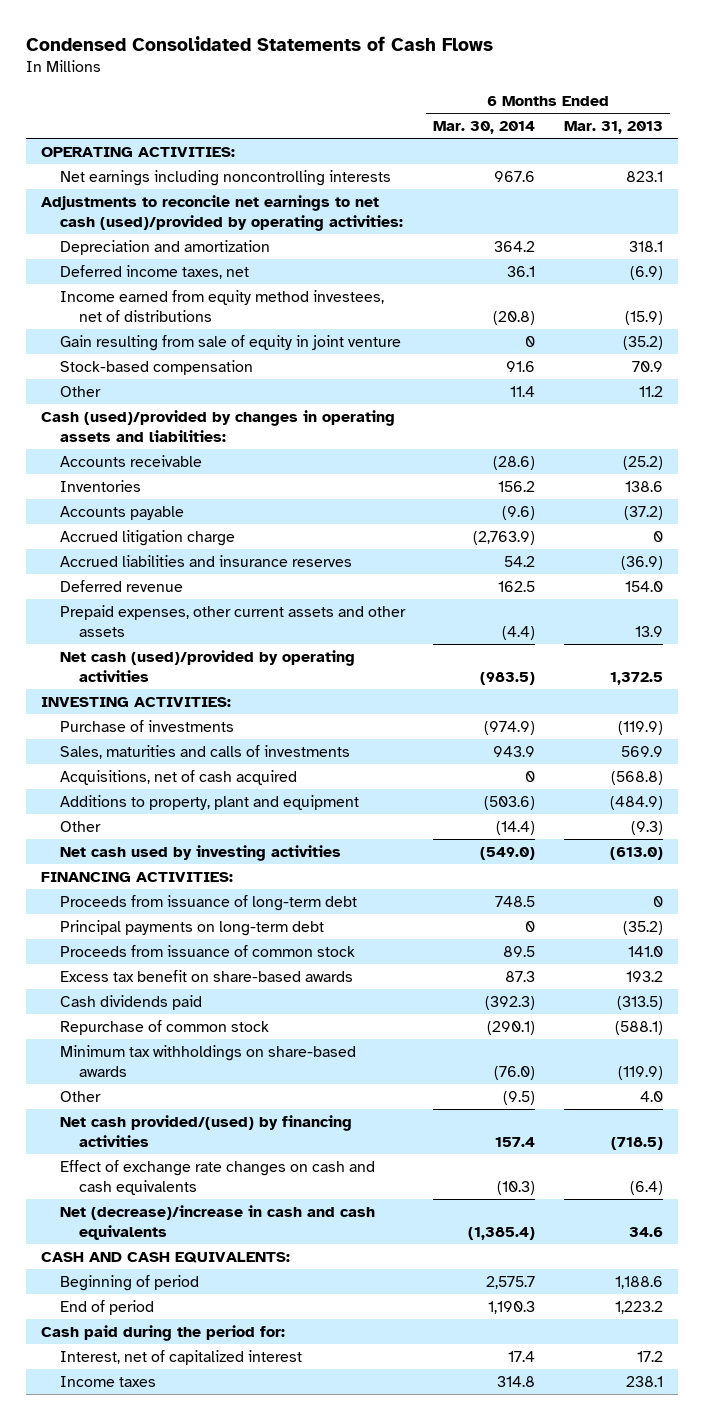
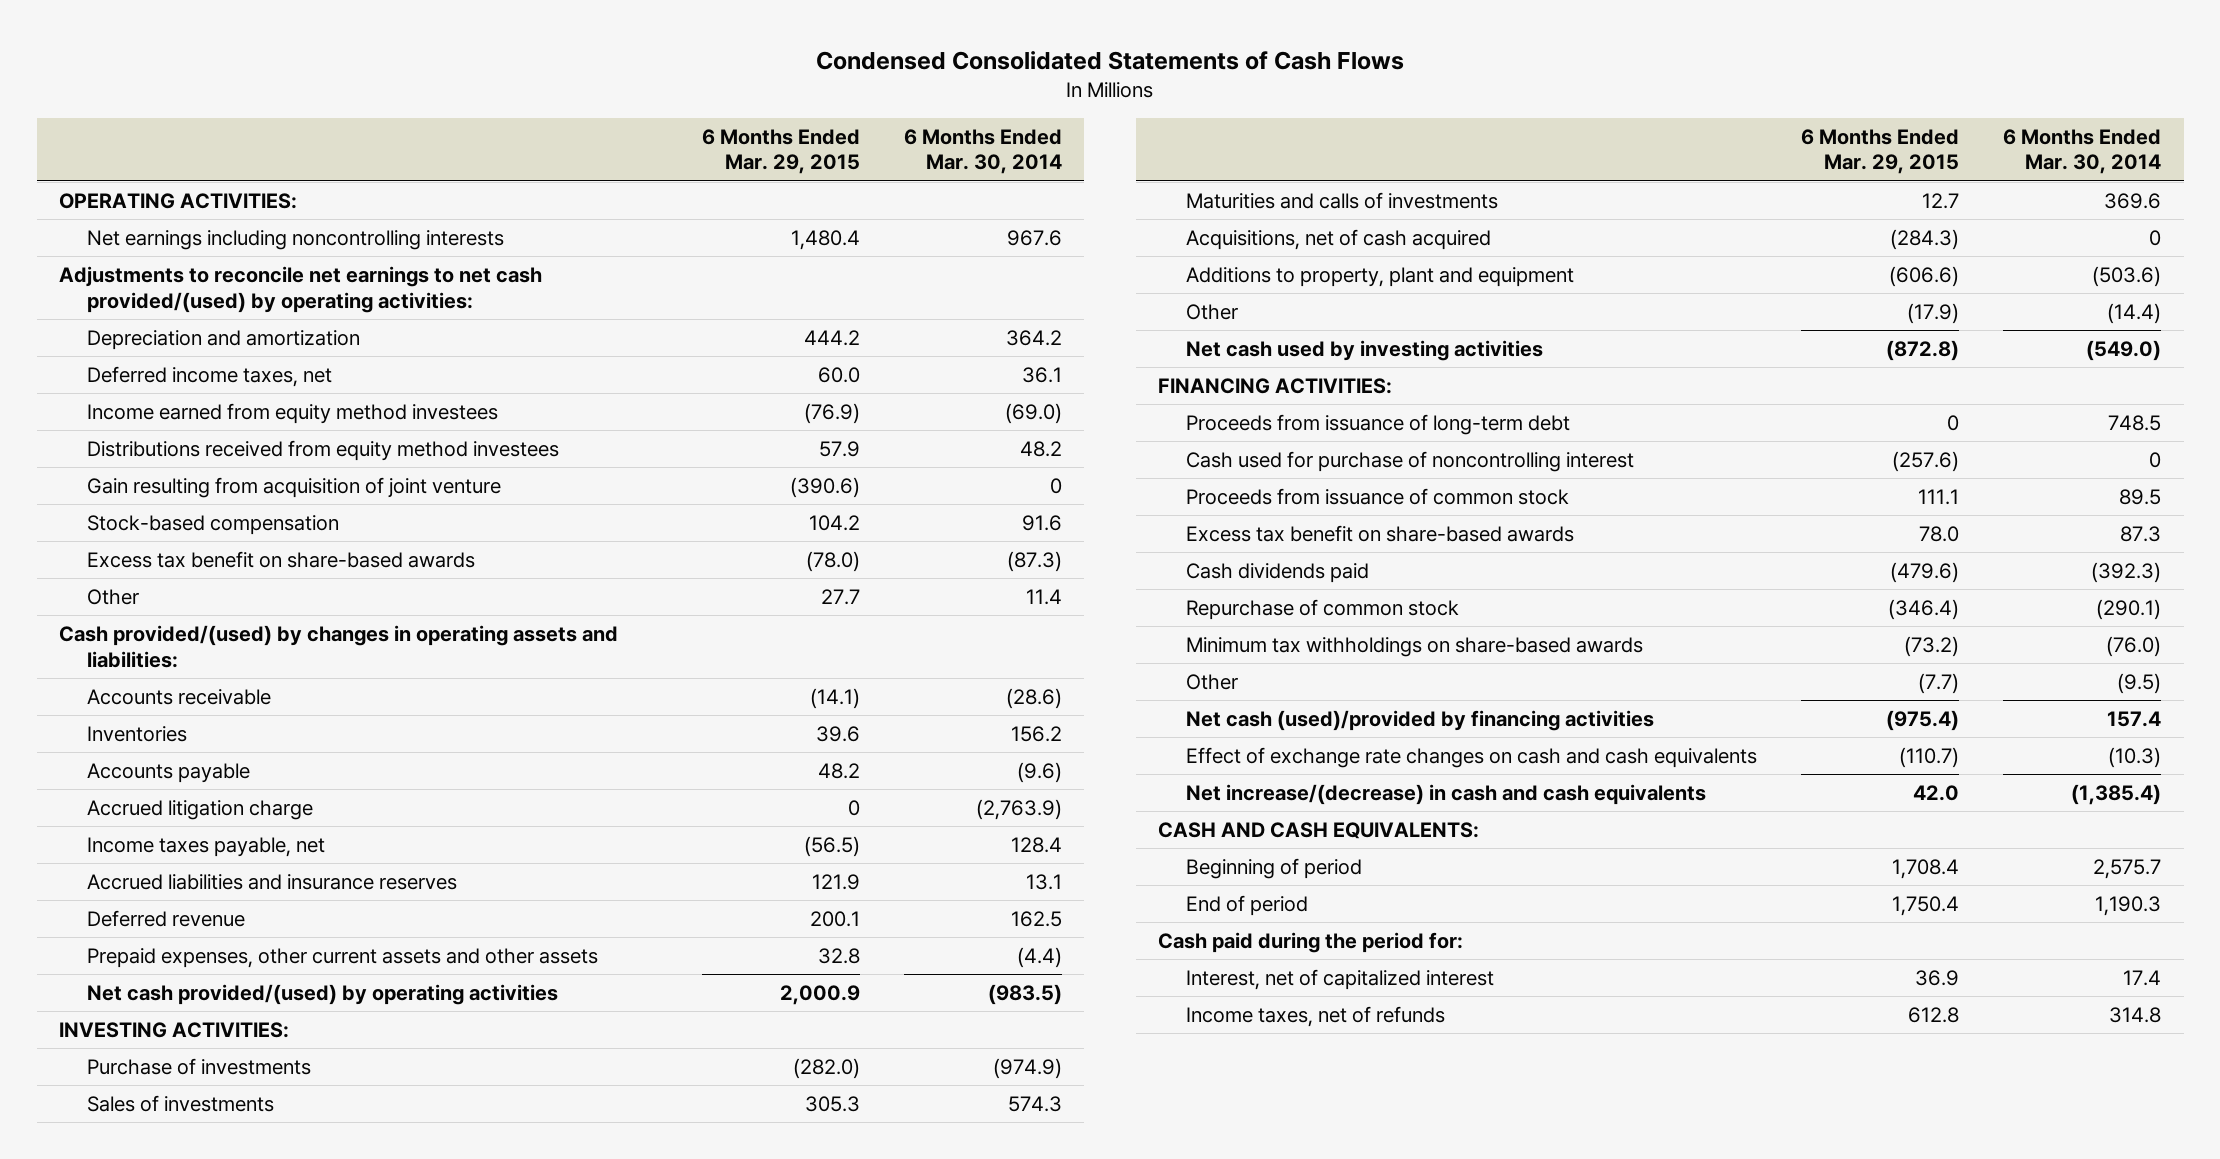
- | 6 Months Ended Mar. 30, 2014 | 6 Months Ended Mar. 31, 2013
+ | 6 Months Ended Mar. 29, 2015 | 6 Months Ended Mar. 30, 2014
- Adjustments to reconcile net earnings to net cash (used)/provided by operating activities:
+ Adjustments to reconcile net earnings to net cash provided/(used) by operating activities:
- Income earned from equity method investees, net of distributions | (20.8) | (15.9)
- Gain resulting from sale of equity in joint venture | 0 | (35.2)
+ Income earned from equity method investees | (76.9) | (69.0)
+ Distributions received from equity method investees | 57.9 | 48.2
+ Gain resulting from acquisition of joint venture | (390.6) | 0
+ Excess tax benefit on share-based awards | (78.0) | (87.3)
- Cash (used)/provided by changes in operating assets and liabilities:
+ Cash provided/(used) by changes in operating assets and liabilities:
- Accrued liabilities and insurance reserves | 54.2 | (36.9)
+ Income taxes payable, net | (56.5) | 128.4
+ Accrued liabilities and insurance reserves | 121.9 | 13.1
- Net cash (used)/provided by operating activities | (983.5) | 1,372.5
+ Net cash provided/(used) by operating activities | 2,000.9 | (983.5)
- Sales, maturities and calls of investments | 943.9 | 569.9
+ Sales of investments | 305.3 | 574.3
+ Maturities and calls of investments | 12.7 | 369.6
- Principal payments on long-term debt | 0 | (35.2)
+ Cash used for purchase of noncontrolling interest | (257.6) | 0
- Net cash provided/(used) by financing activities | 157.4 | (718.5)
+ Net cash (used)/provided by financing activities | (975.4) | 157.4
- Net (decrease)/increase in cash and cash equivalents | (1,385.4) | 34.6
+ Net increase/(decrease) in cash and cash equivalents | 42.0 | (1,385.4)
- Income taxes | 314.8 | 238.1
+ Income taxes, net of refunds | 612.8 | 314.8

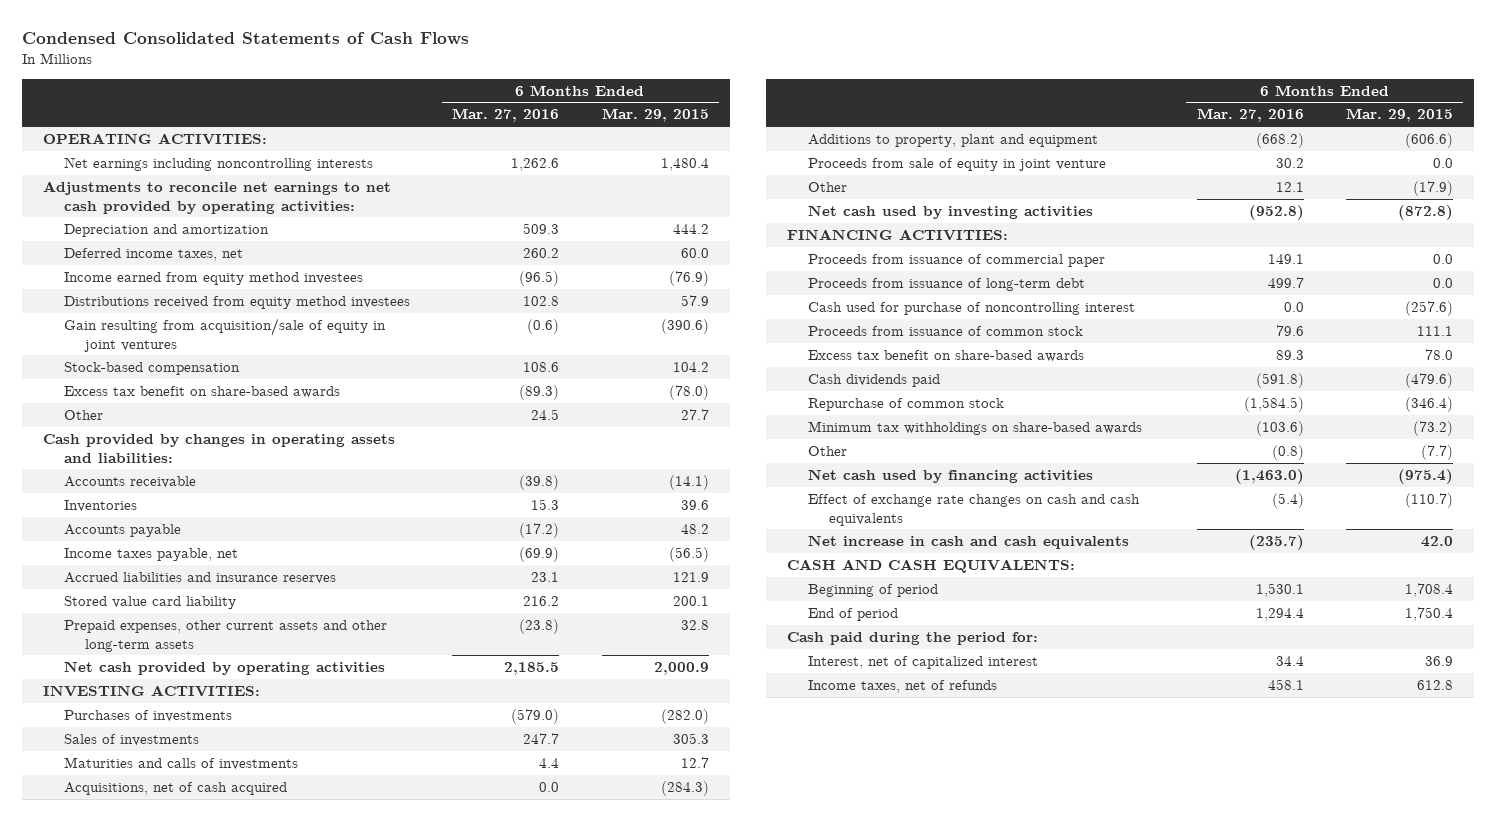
- | 6 Months Ended Mar. 29, 2015 | 6 Months Ended Mar. 30, 2014
+ | 6 Months Ended Mar. 27, 2016 | 6 Months Ended Mar. 29, 2015
- Adjustments to reconcile net earnings to net cash provided/(used) by operating activities:
+ Adjustments to reconcile net earnings to net cash provided by operating activities:
- Gain resulting from acquisition of joint venture | (390.6) | 0
+ Gain resulting from acquisition/sale of equity in joint ventures | (0.6) | (390.6)
- Cash provided/(used) by changes in operating assets and liabilities:
+ Cash provided by changes in operating assets and liabilities:
- Accrued litigation charge | 0 | (2,763.9)
- Deferred revenue | 200.1 | 162.5
- Prepaid expenses, other current assets and other assets | 32.8 | (4.4)
- Net cash provided/(used) by operating activities | 2,000.9 | (983.5)
+ Stored value card liability | 216.2 | 200.1
+ Prepaid expenses, other current assets and other long-term assets | (23.8) | 32.8
+ Net cash provided by operating activities | 2,185.5 | 2,000.9
- Purchase of investments | (282.0) | (974.9)
+ Purchases of investments | (579.0) | (282.0)
+ Proceeds from sale of equity in joint venture | 30.2 | 0.0
- Proceeds from issuance of long-term debt | 0 | 748.5
+ Proceeds from issuance of commercial paper | 149.1 | 0.0
+ Proceeds from issuance of long-term debt | 499.7 | 0.0
- Net cash (used)/provided by financing activities | (975.4) | 157.4
+ Net cash used by financing activities | (1,463.0) | (975.4)
- Net increase/(decrease) in cash and cash equivalents | 42.0 | (1,385.4)
+ Net increase in cash and cash equivalents | (235.7) | 42.0

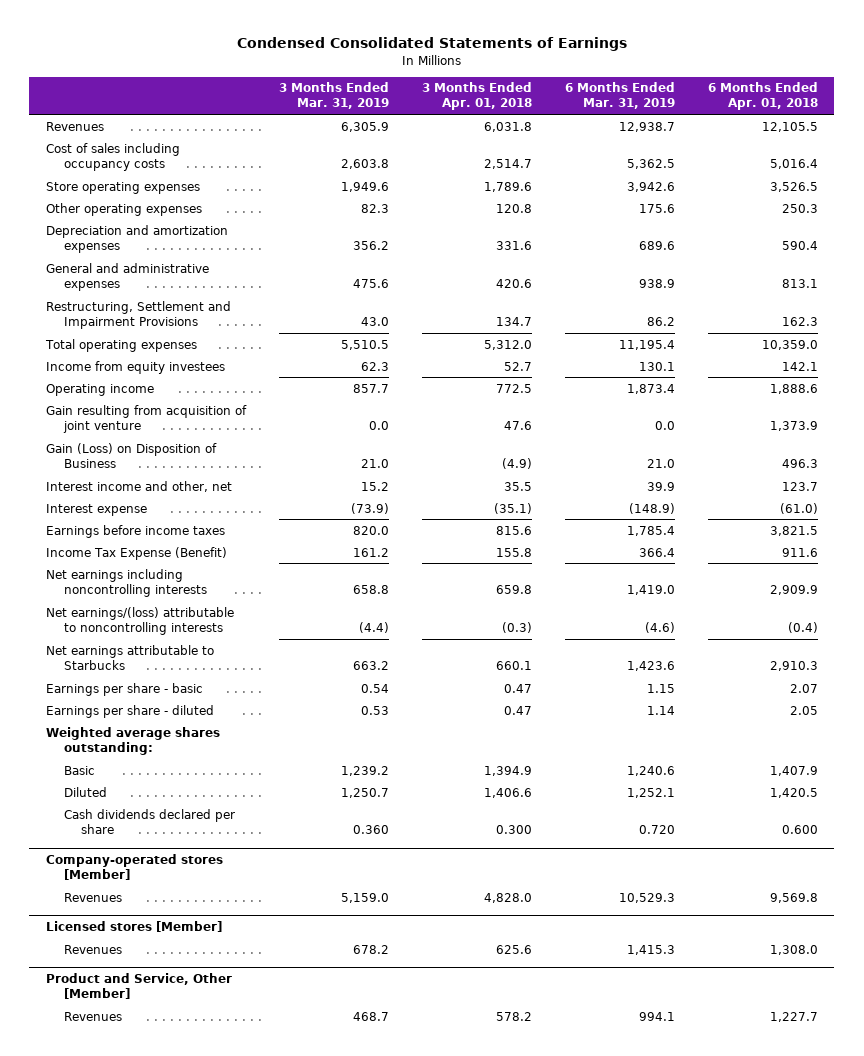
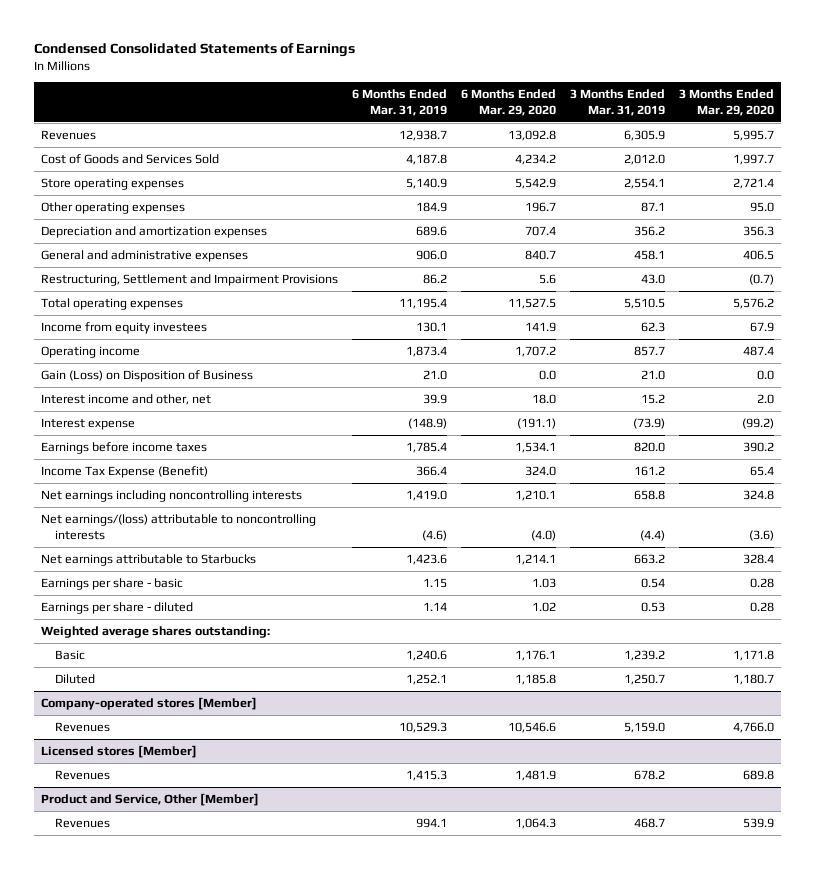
- | 3 Months Ended Mar. 31, 2019 | 3 Months Ended Apr. 01, 2018 | 6 Months Ended Mar. 31, 2019 | 6 Months Ended Apr. 01, 2018
+ | 6 Months Ended Mar. 31, 2019 | 6 Months Ended Mar. 29, 2020 | 3 Months Ended Mar. 31, 2019 | 3 Months Ended Mar. 29, 2020
- Cost of sales including occupancy costs | 2,603.8 | 2,514.7 | 5,362.5 | 5,016.4
- Store operating expenses | 1,949.6 | 1,789.6 | 3,942.6 | 3,526.5
- Other operating expenses | 82.3 | 120.8 | 175.6 | 250.3
+ Cost of Goods and Services Sold | 4,187.8 | 4,234.2 | 2,012.0 | 1,997.7
+ Store operating expenses | 5,140.9 | 5,542.9 | 2,554.1 | 2,721.4
+ Other operating expenses | 184.9 | 196.7 | 87.1 | 95.0
- General and administrative expenses | 475.6 | 420.6 | 938.9 | 813.1
+ General and administrative expenses | 906.0 | 840.7 | 458.1 | 406.5
- Gain resulting from acquisition of joint venture | 0.0 | 47.6 | 0.0 | 1,373.9
- Cash dividends declared per share | 0.360 | 0.300 | 0.720 | 0.600

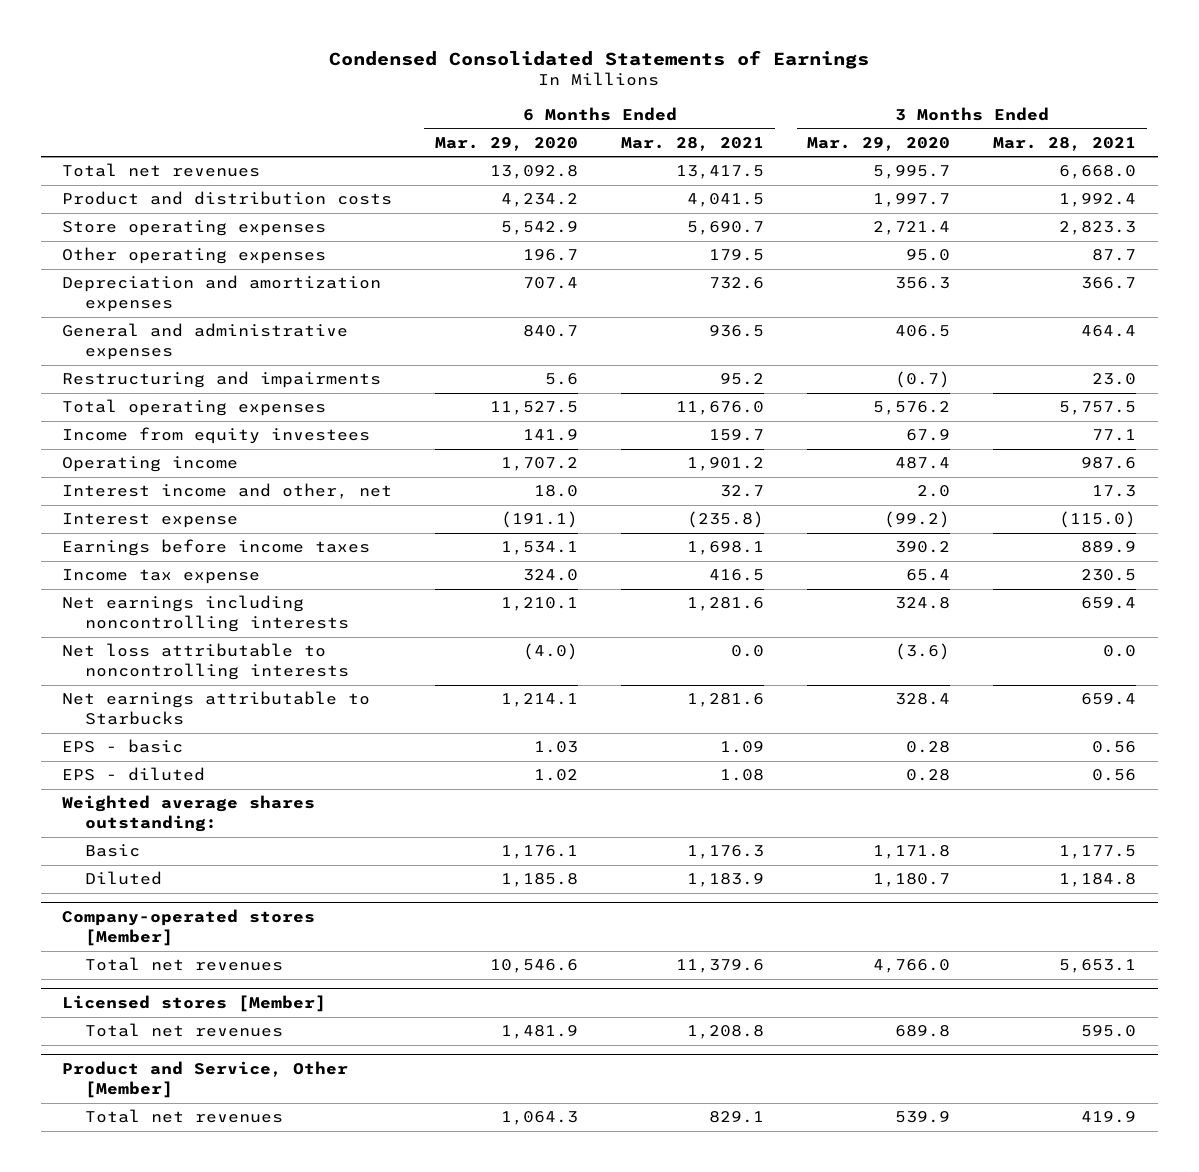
- | 6 Months Ended Mar. 31, 2019 | 6 Months Ended Mar. 29, 2020 | 3 Months Ended Mar. 31, 2019 | 3 Months Ended Mar. 29, 2020
+ | 6 Months Ended Mar. 29, 2020 | 6 Months Ended Mar. 28, 2021 | 3 Months Ended Mar. 29, 2020 | 3 Months Ended Mar. 28, 2021
- Revenues | 12,938.7 | 13,092.8 | 6,305.9 | 5,995.7
- Cost of Goods and Services Sold | 4,187.8 | 4,234.2 | 2,012.0 | 1,997.7
+ Total net revenues | 13,092.8 | 13,417.5 | 5,995.7 | 6,668.0
+ Product and distribution costs | 4,234.2 | 4,041.5 | 1,997.7 | 1,992.4
- Restructuring, Settlement and Impairment Provisions | 86.2 | 5.6 | 43.0 | (0.7)
+ Restructuring and impairments | 5.6 | 95.2 | (0.7) | 23.0
- Gain (Loss) on Disposition of Business | 21.0 | 0.0 | 21.0 | 0.0
- Income Tax Expense (Benefit) | 366.4 | 324.0 | 161.2 | 65.4
+ Income tax expense | 324.0 | 416.5 | 65.4 | 230.5
- Net earnings/(loss) attributable to noncontrolling interests | (4.6) | (4.0) | (4.4) | (3.6)
+ Net loss attributable to noncontrolling interests | (4.0) | 0.0 | (3.6) | 0.0
- Earnings per share - basic | 1.15 | 1.03 | 0.54 | 0.28
- Earnings per share - diluted | 1.14 | 1.02 | 0.53 | 0.28
+ EPS - basic | 1.03 | 1.09 | 0.28 | 0.56
+ EPS - diluted | 1.02 | 1.08 | 0.28 | 0.56
@ Company-operated stores [Member]
- Revenues | 10,529.3 | 10,546.6 | 5,159.0 | 4,766.0
+ Total net revenues | 10,546.6 | 11,379.6 | 4,766.0 | 5,653.1
@ Licensed stores [Member]
- Revenues | 1,415.3 | 1,481.9 | 678.2 | 689.8
+ Total net revenues | 1,481.9 | 1,208.8 | 689.8 | 595.0
@ Product and Service, Other [Member]
- Revenues | 994.1 | 1,064.3 | 468.7 | 539.9
+ Total net revenues | 1,064.3 | 829.1 | 539.9 | 419.9

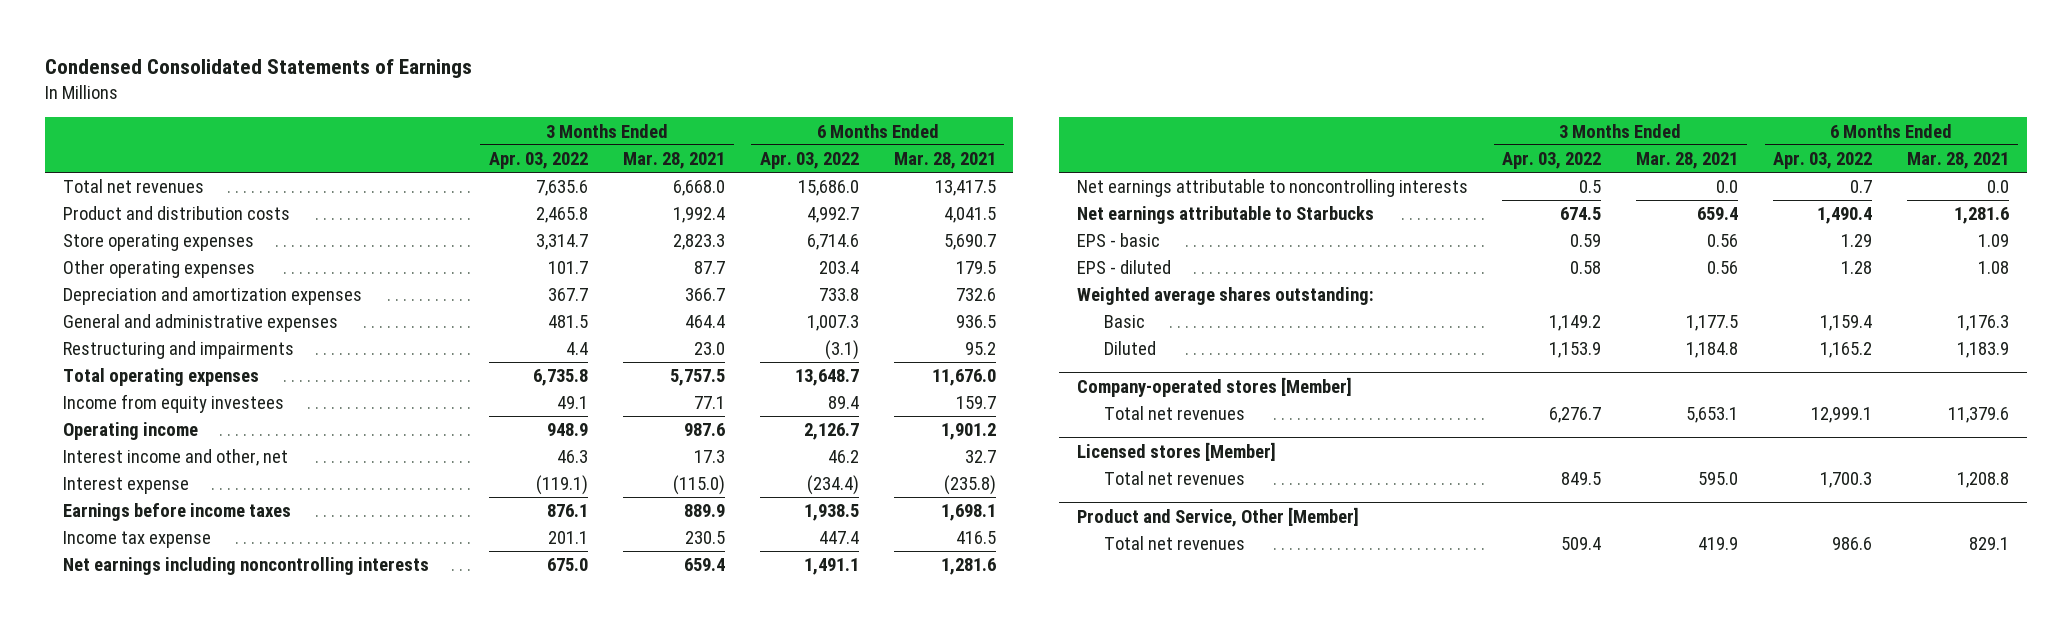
- | 6 Months Ended Mar. 29, 2020 | 6 Months Ended Mar. 28, 2021 | 3 Months Ended Mar. 29, 2020 | 3 Months Ended Mar. 28, 2021
+ | 3 Months Ended Apr. 03, 2022 | 3 Months Ended Mar. 28, 2021 | 6 Months Ended Apr. 03, 2022 | 6 Months Ended Mar. 28, 2021
- Net loss attributable to noncontrolling interests | (4.0) | 0.0 | (3.6) | 0.0
+ Net earnings attributable to noncontrolling interests | 0.5 | 0.0 | 0.7 | 0.0

